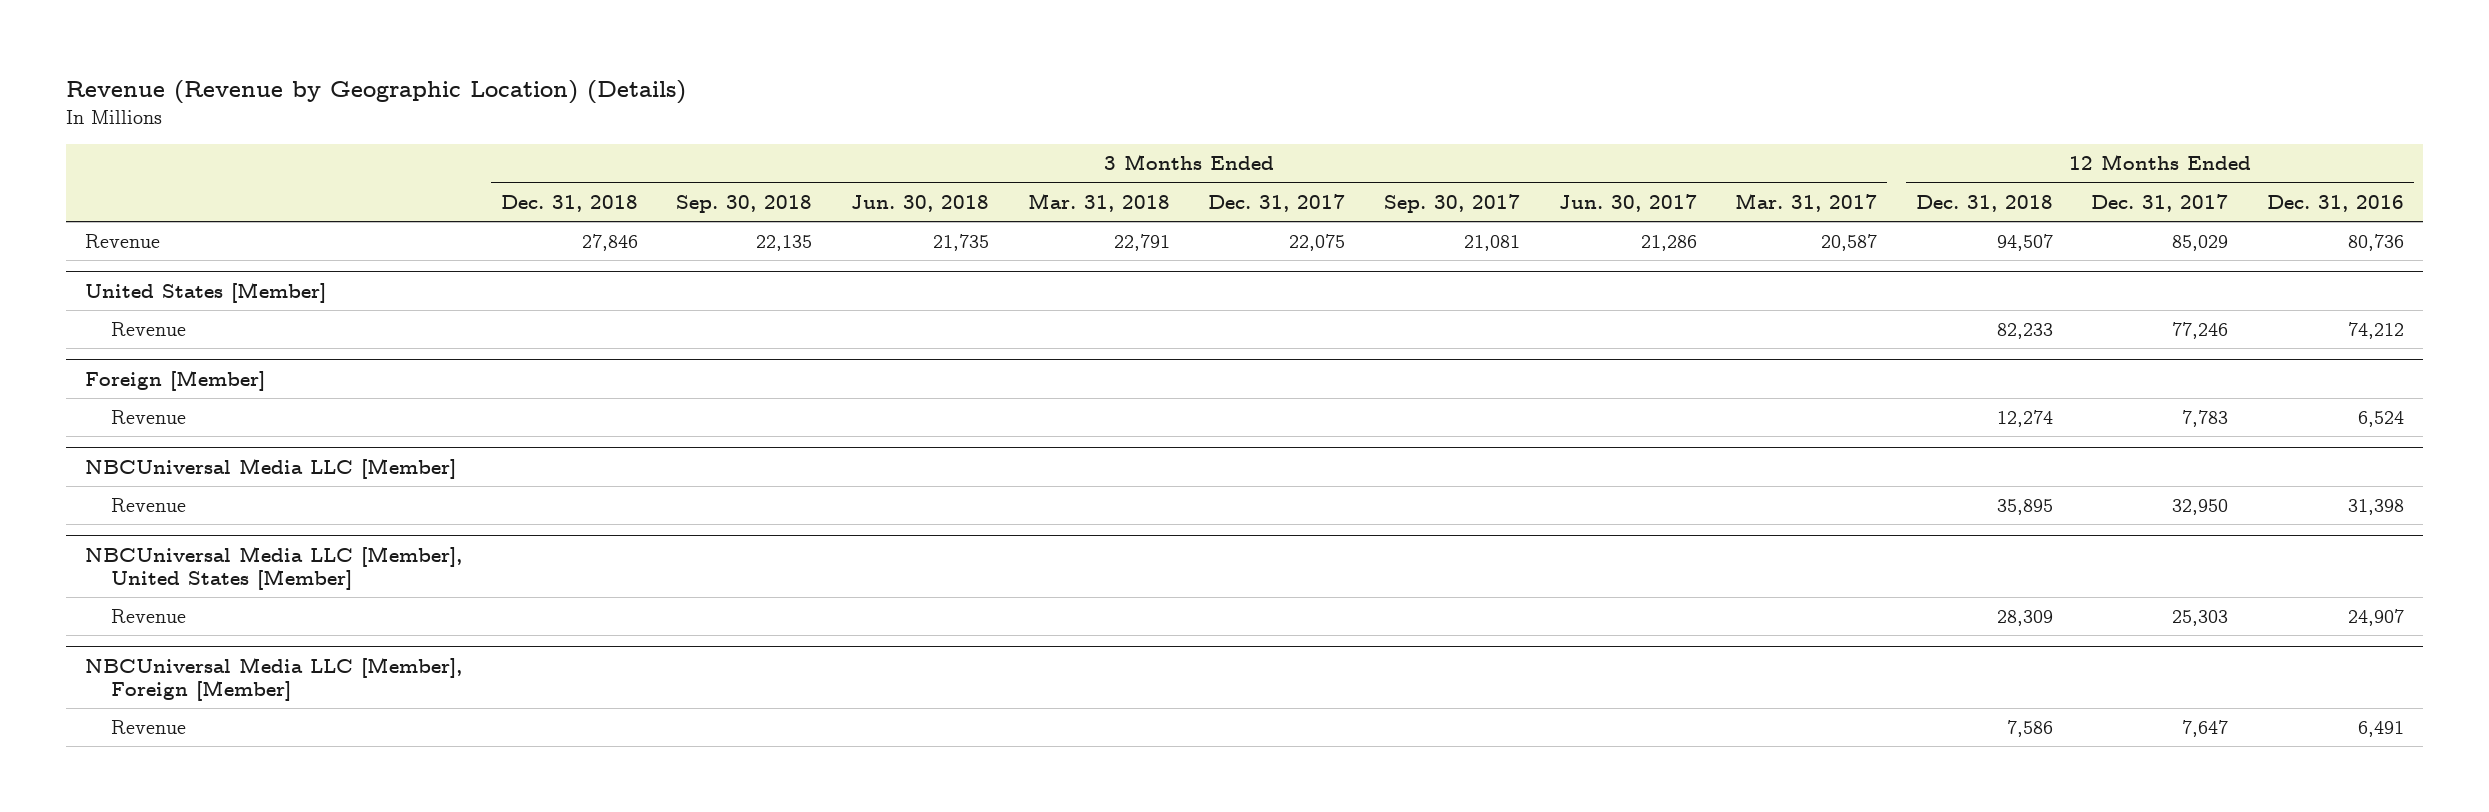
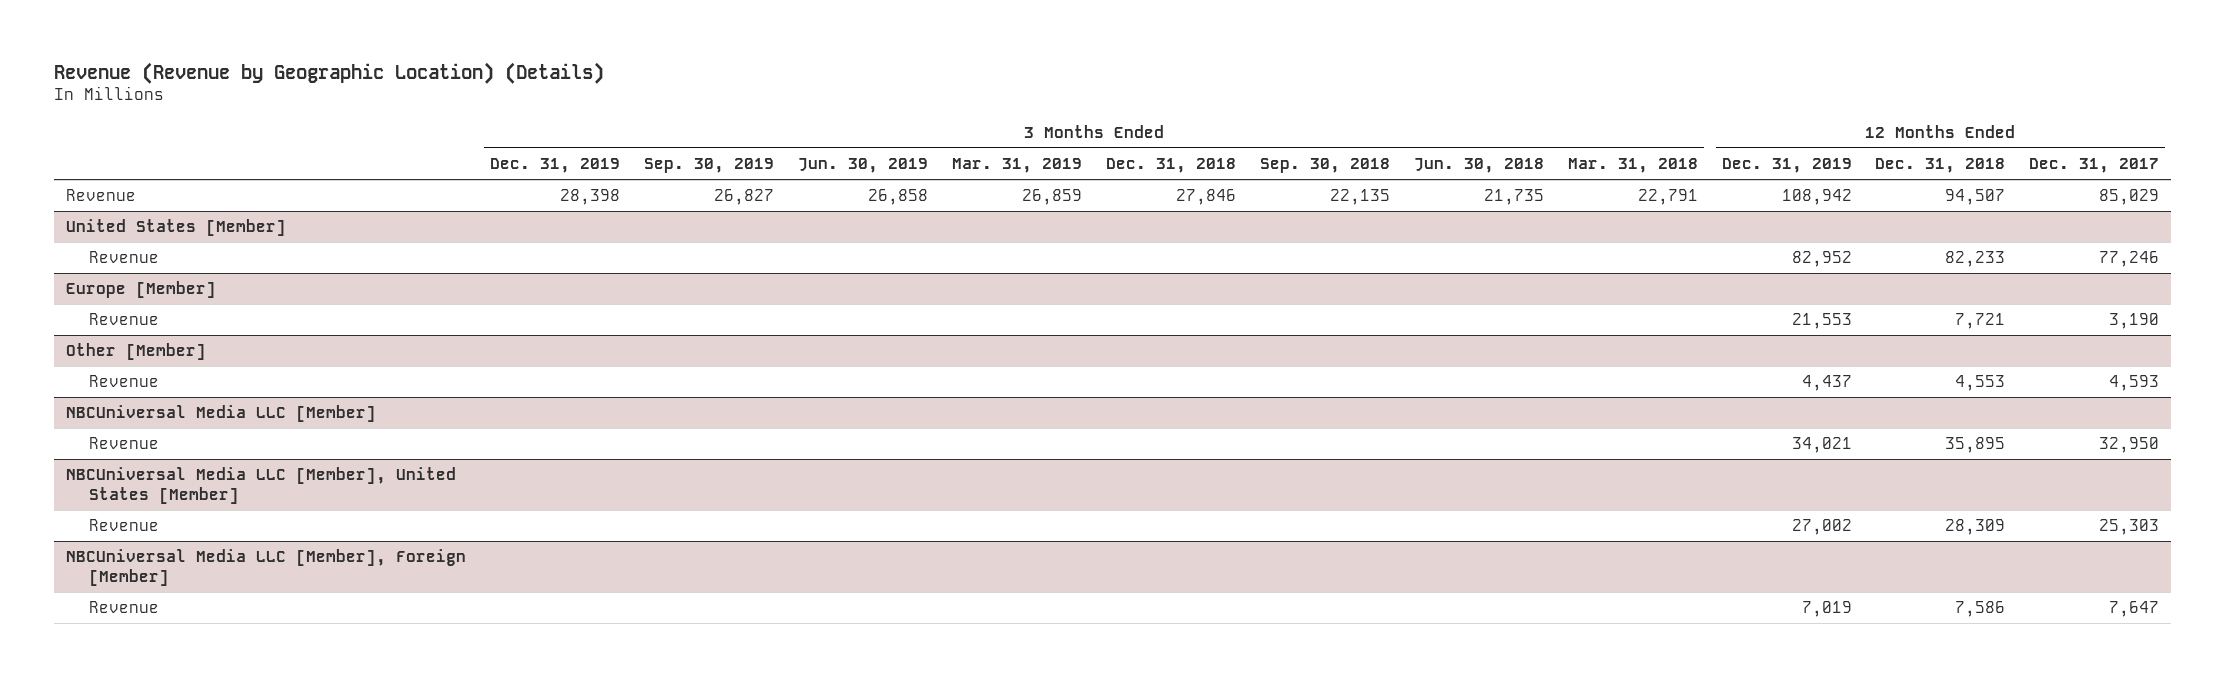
- | 3 Months Ended Dec. 31, 2018 | 3 Months Ended Sep. 30, 2018 | 3 Months Ended Jun. 30, 2018 | 3 Months Ended Mar. 31, 2018 | 3 Months Ended Dec. 31, 2017 | 3 Months Ended Sep. 30, 2017 | 3 Months Ended Jun. 30, 2017 | 3 Months Ended Mar. 31, 2017 | 12 Months Ended Dec. 31, 2018 | 12 Months Ended Dec. 31, 2017 | 12 Months Ended Dec. 31, 2016
+ | 3 Months Ended Dec. 31, 2019 | 3 Months Ended Sep. 30, 2019 | 3 Months Ended Jun. 30, 2019 | 3 Months Ended Mar. 31, 2019 | 3 Months Ended Dec. 31, 2018 | 3 Months Ended Sep. 30, 2018 | 3 Months Ended Jun. 30, 2018 | 3 Months Ended Mar. 31, 2018 | 12 Months Ended Dec. 31, 2019 | 12 Months Ended Dec. 31, 2018 | 12 Months Ended Dec. 31, 2017
- Foreign [Member]
- Revenue | | | | | | | | | 12,274 | 7,783 | 6,524
+ Europe [Member]
+ Revenue | | | | | | | | | 21,553 | 7,721 | 3,190
+ Other [Member]
+ Revenue | | | | | | | | | 4,437 | 4,553 | 4,593

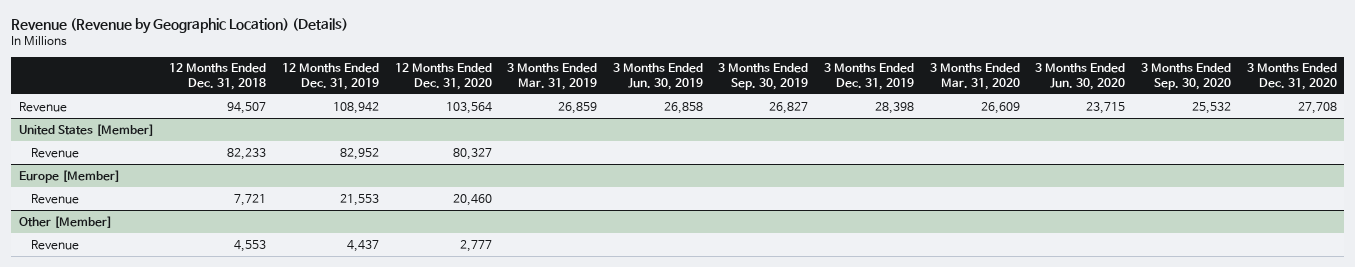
- | 3 Months Ended Dec. 31, 2019 | 3 Months Ended Sep. 30, 2019 | 3 Months Ended Jun. 30, 2019 | 3 Months Ended Mar. 31, 2019 | 3 Months Ended Dec. 31, 2018 | 3 Months Ended Sep. 30, 2018 | 3 Months Ended Jun. 30, 2018 | 3 Months Ended Mar. 31, 2018 | 12 Months Ended Dec. 31, 2019 | 12 Months Ended Dec. 31, 2018 | 12 Months Ended Dec. 31, 2017
+ | 12 Months Ended Dec. 31, 2018 | 12 Months Ended Dec. 31, 2019 | 12 Months Ended Dec. 31, 2020 | 3 Months Ended Mar. 31, 2019 | 3 Months Ended Jun. 30, 2019 | 3 Months Ended Sep. 30, 2019 | 3 Months Ended Dec. 31, 2019 | 3 Months Ended Mar. 31, 2020 | 3 Months Ended Jun. 30, 2020 | 3 Months Ended Sep. 30, 2020 | 3 Months Ended Dec. 31, 2020
- NBCUniversal Media LLC [Member]
- Revenue | | | | | | | | | 34,021 | 35,895 | 32,950
- NBCUniversal Media LLC [Member], United States [Member]
- Revenue | | | | | | | | | 27,002 | 28,309 | 25,303
- NBCUniversal Media LLC [Member], Foreign [Member]
- Revenue | | | | | | | | | 7,019 | 7,586 | 7,647

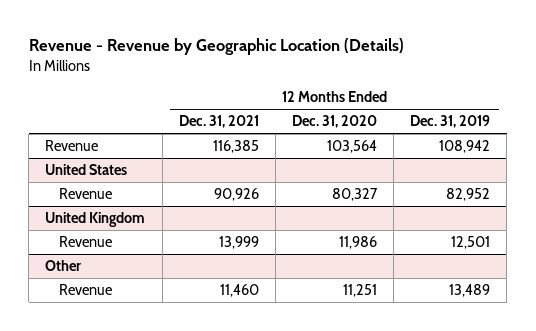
- Revenue (Revenue by Geographic Location) (Details)
+ Revenue - Revenue by Geographic Location (Details)
- | 12 Months Ended Dec. 31, 2018 | 12 Months Ended Dec. 31, 2019 | 12 Months Ended Dec. 31, 2020 | 3 Months Ended Mar. 31, 2019 | 3 Months Ended Jun. 30, 2019 | 3 Months Ended Sep. 30, 2019 | 3 Months Ended Dec. 31, 2019 | 3 Months Ended Mar. 31, 2020 | 3 Months Ended Jun. 30, 2020 | 3 Months Ended Sep. 30, 2020 | 3 Months Ended Dec. 31, 2020
+ | 12 Months Ended Dec. 31, 2021 | 12 Months Ended Dec. 31, 2020 | 12 Months Ended Dec. 31, 2019
- United States [Member]
+ United States
- Europe [Member]
- Revenue | 7,721 | 21,553 | 20,460 | | | | | | | |
- Other [Member]
- Revenue | 4,553 | 4,437 | 2,777 | | | | | | | |
+ United Kingdom
+ Revenue | 13,999 | 11,986 | 12,501
+ Other
+ Revenue | 11,460 | 11,251 | 13,489

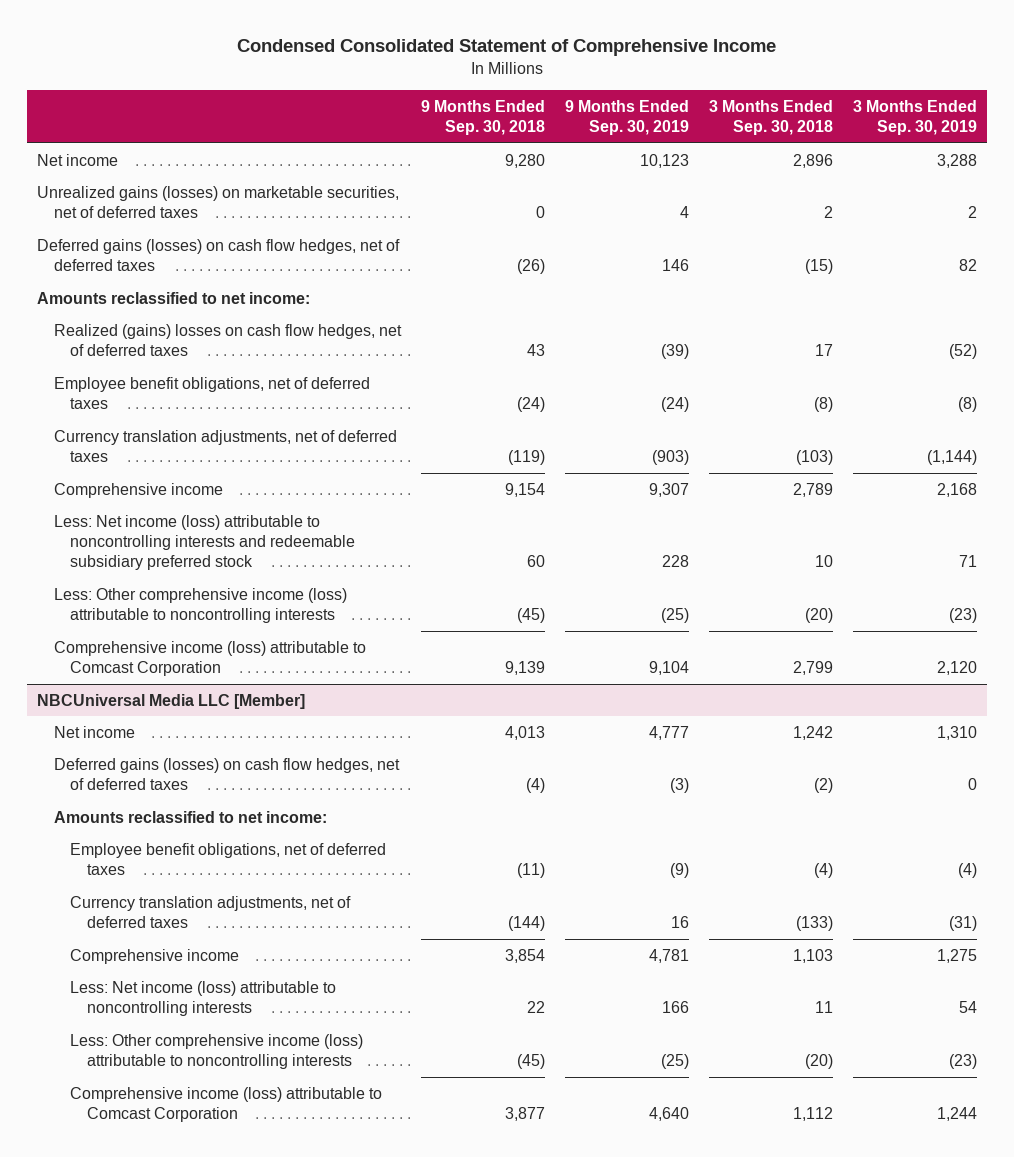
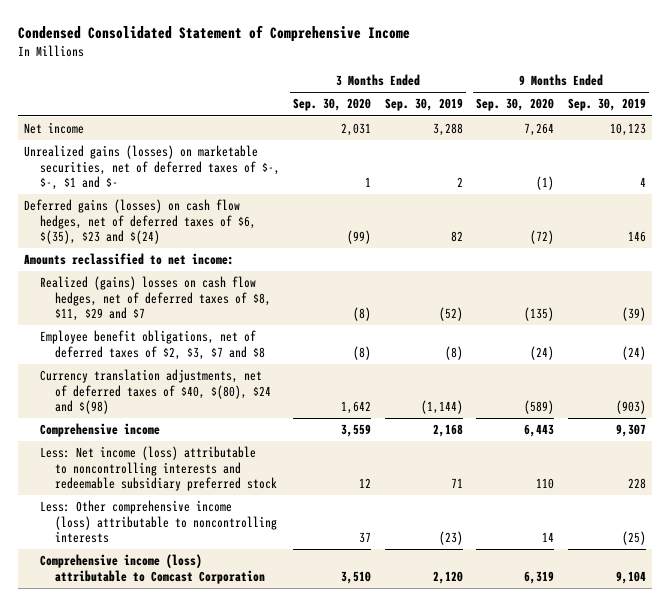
- | 9 Months Ended Sep. 30, 2018 | 9 Months Ended Sep. 30, 2019 | 3 Months Ended Sep. 30, 2018 | 3 Months Ended Sep. 30, 2019
+ | 3 Months Ended Sep. 30, 2020 | 3 Months Ended Sep. 30, 2019 | 9 Months Ended Sep. 30, 2020 | 9 Months Ended Sep. 30, 2019
- Unrealized gains (losses) on marketable securities, net of deferred taxes | 0 | 4 | 2 | 2
- Deferred gains (losses) on cash flow hedges, net of deferred taxes | (26) | 146 | (15) | 82
+ Unrealized gains (losses) on marketable securities, net of deferred taxes of $-, $-, $1 and $- | 1 | 2 | (1) | 4
+ Deferred gains (losses) on cash flow hedges, net of deferred taxes of $6, $(35), $23 and $(24) | (99) | 82 | (72) | 146
- Realized (gains) losses on cash flow hedges, net of deferred taxes | 43 | (39) | 17 | (52)
- Employee benefit obligations, net of deferred taxes | (24) | (24) | (8) | (8)
- Currency translation adjustments, net of deferred taxes | (119) | (903) | (103) | (1,144)
+ Realized (gains) losses on cash flow hedges, net of deferred taxes of $8, $11, $29 and $7 | (8) | (52) | (135) | (39)
+ Employee benefit obligations, net of deferred taxes of $2, $3, $7 and $8 | (8) | (8) | (24) | (24)
+ Currency translation adjustments, net of deferred taxes of $40, $(80), $24 and $(98) | 1,642 | (1,144) | (589) | (903)
- NBCUniversal Media LLC [Member]
- Net income | 4,013 | 4,777 | 1,242 | 1,310
- Deferred gains (losses) on cash flow hedges, net of deferred taxes | (4) | (3) | (2) | 0
- Amounts reclassified to net income:
- Employee benefit obligations, net of deferred taxes | (11) | (9) | (4) | (4)
- Currency translation adjustments, net of deferred taxes | (144) | 16 | (133) | (31)
- Comprehensive income | 3,854 | 4,781 | 1,103 | 1,275
- Less: Net income (loss) attributable to noncontrolling interests | 22 | 166 | 11 | 54
- Less: Other comprehensive income (loss) attributable to noncontrolling interests | (45) | (25) | (20) | (23)
- Comprehensive income (loss) attributable to Comcast Corporation | 3,877 | 4,640 | 1,112 | 1,244

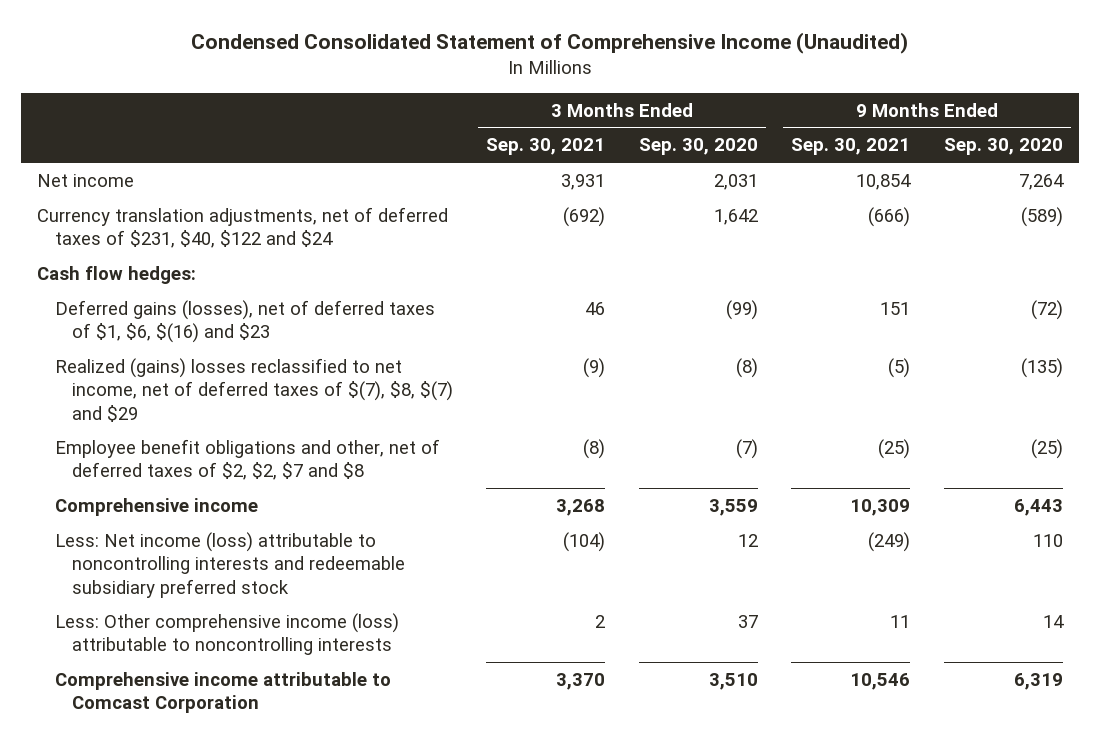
- Condensed Consolidated Statement of Comprehensive Income
+ Condensed Consolidated Statement of Comprehensive Income (Unaudited)
- | 3 Months Ended Sep. 30, 2020 | 3 Months Ended Sep. 30, 2019 | 9 Months Ended Sep. 30, 2020 | 9 Months Ended Sep. 30, 2019
+ | 3 Months Ended Sep. 30, 2021 | 3 Months Ended Sep. 30, 2020 | 9 Months Ended Sep. 30, 2021 | 9 Months Ended Sep. 30, 2020
- Unrealized gains (losses) on marketable securities, net of deferred taxes of $-, $-, $1 and $- | 1 | 2 | (1) | 4
- Deferred gains (losses) on cash flow hedges, net of deferred taxes of $6, $(35), $23 and $(24) | (99) | 82 | (72) | 146
- Amounts reclassified to net income:
- Realized (gains) losses on cash flow hedges, net of deferred taxes of $8, $11, $29 and $7 | (8) | (52) | (135) | (39)
- Employee benefit obligations, net of deferred taxes of $2, $3, $7 and $8 | (8) | (8) | (24) | (24)
- Currency translation adjustments, net of deferred taxes of $40, $(80), $24 and $(98) | 1,642 | (1,144) | (589) | (903)
+ Currency translation adjustments, net of deferred taxes of $231, $40, $122 and $24 | (692) | 1,642 | (666) | (589)
+ Cash flow hedges:
+ Deferred gains (losses), net of deferred taxes of $1, $6, $(16) and $23 | 46 | (99) | 151 | (72)
+ Realized (gains) losses reclassified to net income, net of deferred taxes of $(7), $8, $(7) and $29 | (9) | (8) | (5) | (135)
+ Employee benefit obligations and other, net of deferred taxes of $2, $2, $7 and $8 | (8) | (7) | (25) | (25)
- Comprehensive income (loss) attributable to Comcast Corporation | 3,510 | 2,120 | 6,319 | 9,104
+ Comprehensive income attributable to Comcast Corporation | 3,370 | 3,510 | 10,546 | 6,319

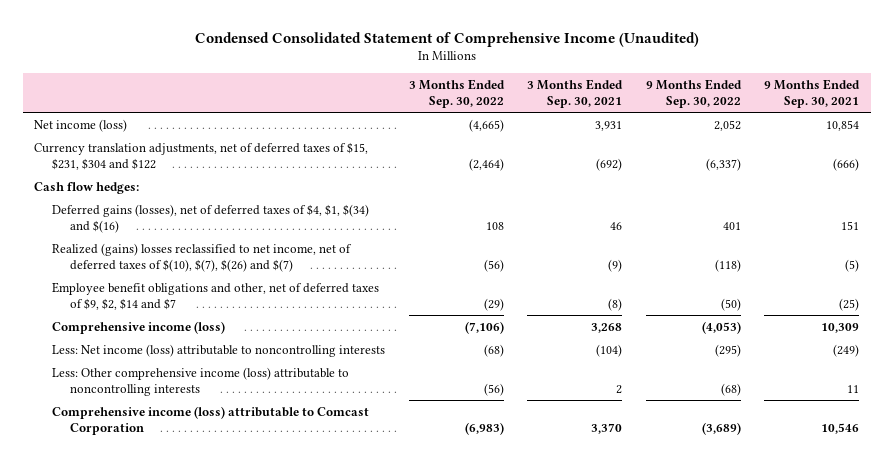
- | 3 Months Ended Sep. 30, 2021 | 3 Months Ended Sep. 30, 2020 | 9 Months Ended Sep. 30, 2021 | 9 Months Ended Sep. 30, 2020
+ | 3 Months Ended Sep. 30, 2022 | 3 Months Ended Sep. 30, 2021 | 9 Months Ended Sep. 30, 2022 | 9 Months Ended Sep. 30, 2021
- Net income | 3,931 | 2,031 | 10,854 | 7,264
- Currency translation adjustments, net of deferred taxes of $231, $40, $122 and $24 | (692) | 1,642 | (666) | (589)
+ Net income (loss) | (4,665) | 3,931 | 2,052 | 10,854
+ Currency translation adjustments, net of deferred taxes of $15, $231, $304 and $122 | (2,464) | (692) | (6,337) | (666)
- Deferred gains (losses), net of deferred taxes of $1, $6, $(16) and $23 | 46 | (99) | 151 | (72)
- Realized (gains) losses reclassified to net income, net of deferred taxes of $(7), $8, $(7) and $29 | (9) | (8) | (5) | (135)
- Employee benefit obligations and other, net of deferred taxes of $2, $2, $7 and $8 | (8) | (7) | (25) | (25)
- Comprehensive income | 3,268 | 3,559 | 10,309 | 6,443
- Less: Net income (loss) attributable to noncontrolling interests and redeemable subsidiary preferred stock | (104) | 12 | (249) | 110
+ Deferred gains (losses), net of deferred taxes of $4, $1, $(34) and $(16) | 108 | 46 | 401 | 151
+ Realized (gains) losses reclassified to net income, net of deferred taxes of $(10), $(7), $(26) and $(7) | (56) | (9) | (118) | (5)
+ Employee benefit obligations and other, net of deferred taxes of $9, $2, $14 and $7 | (29) | (8) | (50) | (25)
+ Comprehensive income (loss) | (7,106) | 3,268 | (4,053) | 10,309
+ Less: Net income (loss) attributable to noncontrolling interests | (68) | (104) | (295) | (249)
- Comprehensive income attributable to Comcast Corporation | 3,370 | 3,510 | 10,546 | 6,319
+ Comprehensive income (loss) attributable to Comcast Corporation | (6,983) | 3,370 | (3,689) | 10,546

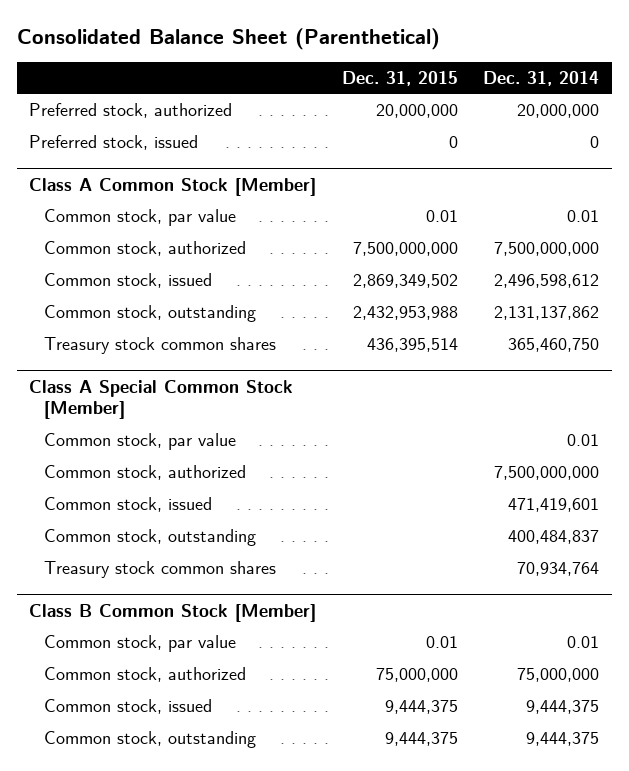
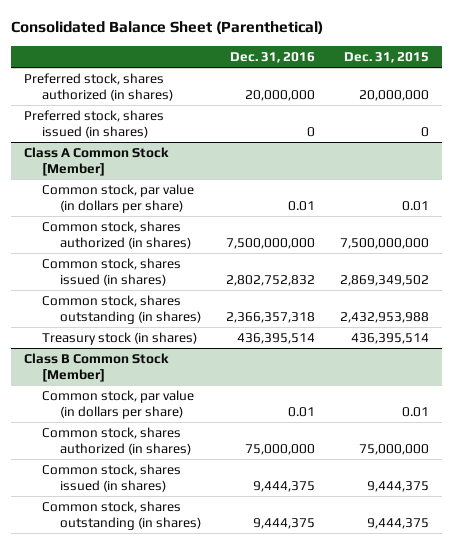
- | Dec. 31, 2015 | Dec. 31, 2014
+ | Dec. 31, 2016 | Dec. 31, 2015
- Preferred stock, authorized | 20,000,000 | 20,000,000
- Preferred stock, issued | 0 | 0
+ Preferred stock, shares authorized (in shares) | 20,000,000 | 20,000,000
+ Preferred stock, shares issued (in shares) | 0 | 0
@ Class A Common Stock [Member]
- Common stock, par value | 0.01 | 0.01
- Common stock, authorized | 7,500,000,000 | 7,500,000,000
- Common stock, issued | 2,869,349,502 | 2,496,598,612
- Common stock, outstanding | 2,432,953,988 | 2,131,137,862
- Treasury stock common shares | 436,395,514 | 365,460,750
- Class A Special Common Stock [Member]
- Common stock, par value | | 0.01
- Common stock, authorized | | 7,500,000,000
- Common stock, issued | | 471,419,601
- Common stock, outstanding | | 400,484,837
- Treasury stock common shares | | 70,934,764
@ Class A Common Stock [Member]
+ Common stock, par value (in dollars per share) | 0.01 | 0.01
+ Common stock, shares authorized (in shares) | 7,500,000,000 | 7,500,000,000
+ Common stock, shares issued (in shares) | 2,802,752,832 | 2,869,349,502
+ Common stock, shares outstanding (in shares) | 2,366,357,318 | 2,432,953,988
+ Treasury stock (in shares) | 436,395,514 | 436,395,514
@ Class B Common Stock [Member]
- Common stock, par value | 0.01 | 0.01
- Common stock, authorized | 75,000,000 | 75,000,000
- Common stock, issued | 9,444,375 | 9,444,375
- Common stock, outstanding | 9,444,375 | 9,444,375
+ Common stock, par value (in dollars per share) | 0.01 | 0.01
+ Common stock, shares authorized (in shares) | 75,000,000 | 75,000,000
+ Common stock, shares issued (in shares) | 9,444,375 | 9,444,375
+ Common stock, shares outstanding (in shares) | 9,444,375 | 9,444,375

